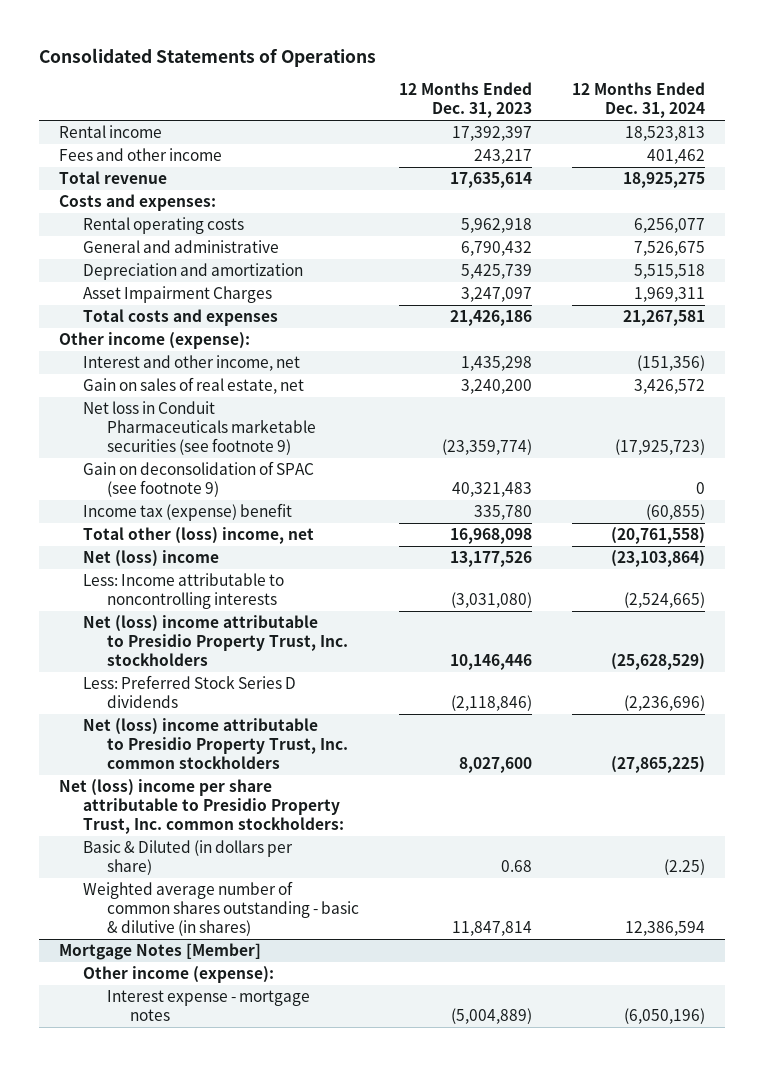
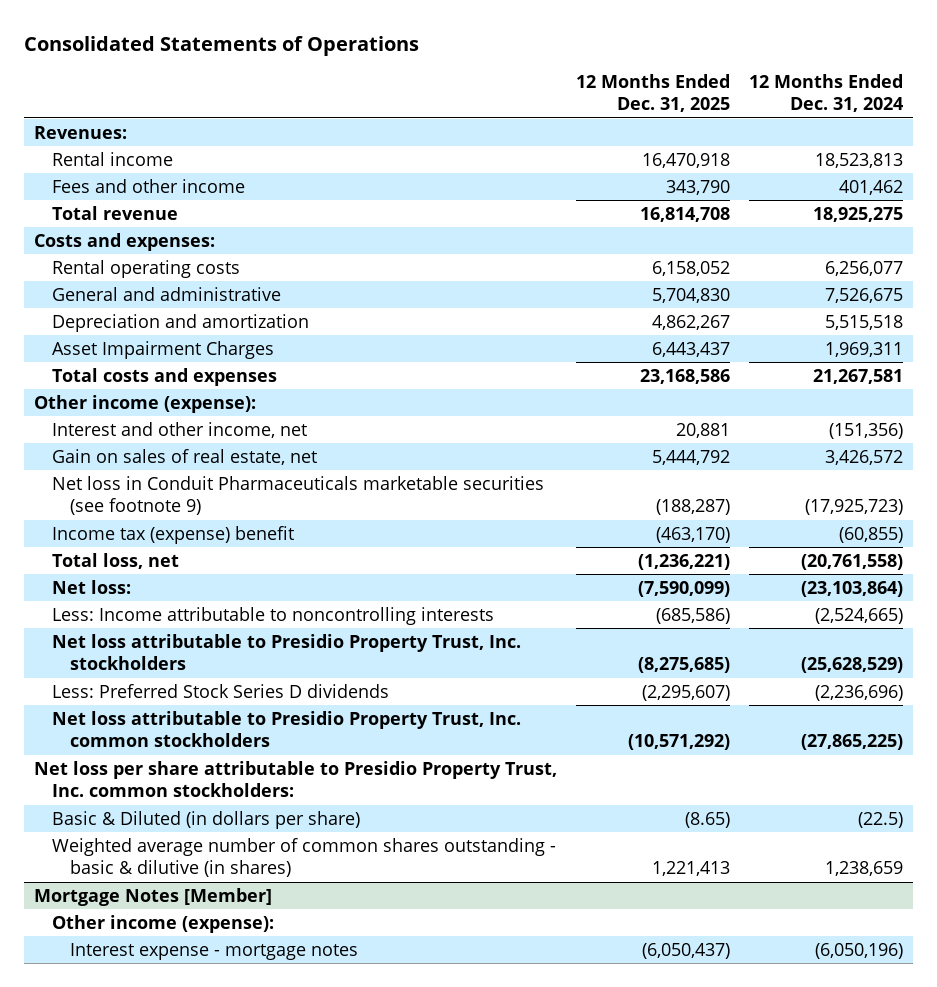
- | 12 Months Ended Dec. 31, 2023 | 12 Months Ended Dec. 31, 2024
+ | 12 Months Ended Dec. 31, 2025 | 12 Months Ended Dec. 31, 2024
+ Revenues:
- Gain on deconsolidation of SPAC (see footnote 9) | 40,321,483 | 0
- Total other (loss) income, net | 16,968,098 | (20,761,558)
- Net (loss) income | 13,177,526 | (23,103,864)
+ Total loss, net | (1,236,221) | (20,761,558)
+ Net loss: | (7,590,099) | (23,103,864)
- Net (loss) income attributable to Presidio Property Trust, Inc. stockholders | 10,146,446 | (25,628,529)
+ Net loss attributable to Presidio Property Trust, Inc. stockholders | (8,275,685) | (25,628,529)
- Net (loss) income attributable to Presidio Property Trust, Inc. common stockholders | 8,027,600 | (27,865,225)
- Net (loss) income per share attributable to Presidio Property Trust, Inc. common stockholders:
- Basic & Diluted (in dollars per share) | 0.68 | (2.25)
- Weighted average number of common shares outstanding - basic & dilutive (in shares) | 11,847,814 | 12,386,594
+ Net loss attributable to Presidio Property Trust, Inc. common stockholders | (10,571,292) | (27,865,225)
+ Net loss per share attributable to Presidio Property Trust, Inc. common stockholders:
+ Basic & Diluted (in dollars per share) | (8.65) | (22.5)
+ Weighted average number of common shares outstanding - basic & dilutive (in shares) | 1,221,413 | 1,238,659

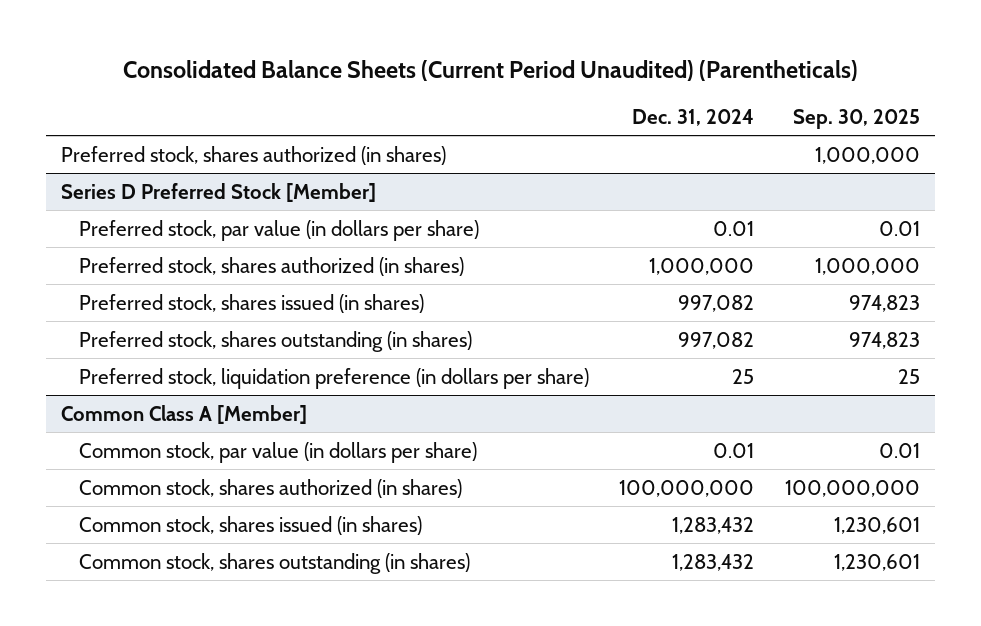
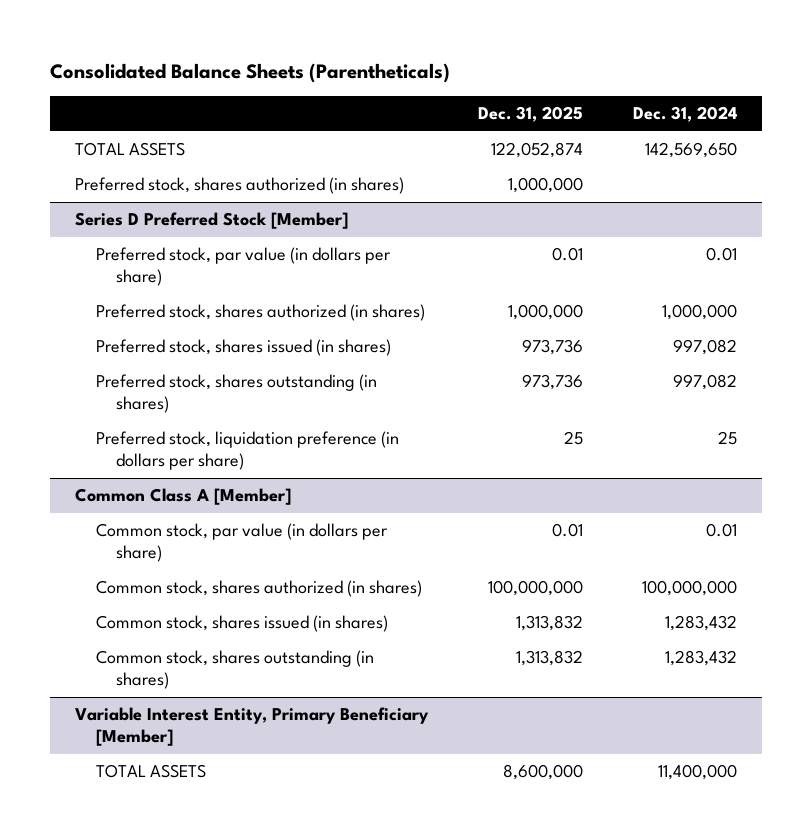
- Consolidated Balance Sheets (Current Period Unaudited) (Parentheticals)
+ Consolidated Balance Sheets (Parentheticals)
- | Dec. 31, 2024 | Sep. 30, 2025
+ | Dec. 31, 2025 | Dec. 31, 2024
+ TOTAL ASSETS | 122,052,874 | 142,569,650
+ Variable Interest Entity, Primary Beneficiary [Member]
+ TOTAL ASSETS | 8,600,000 | 11,400,000

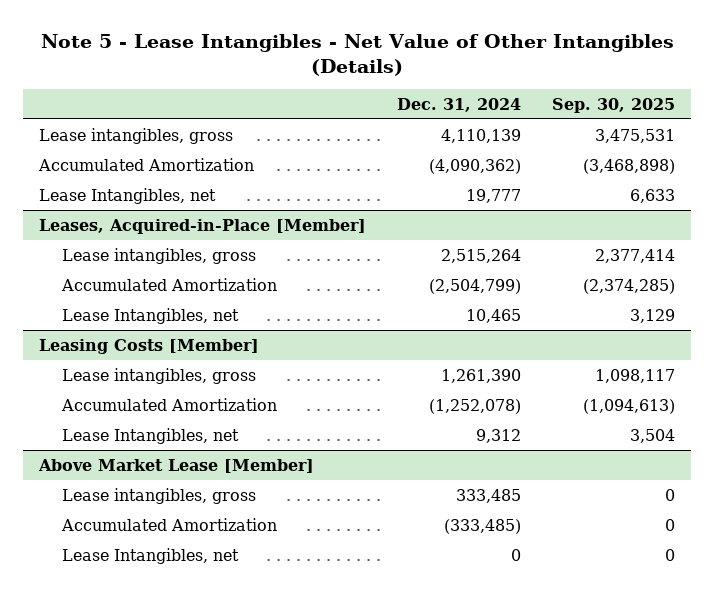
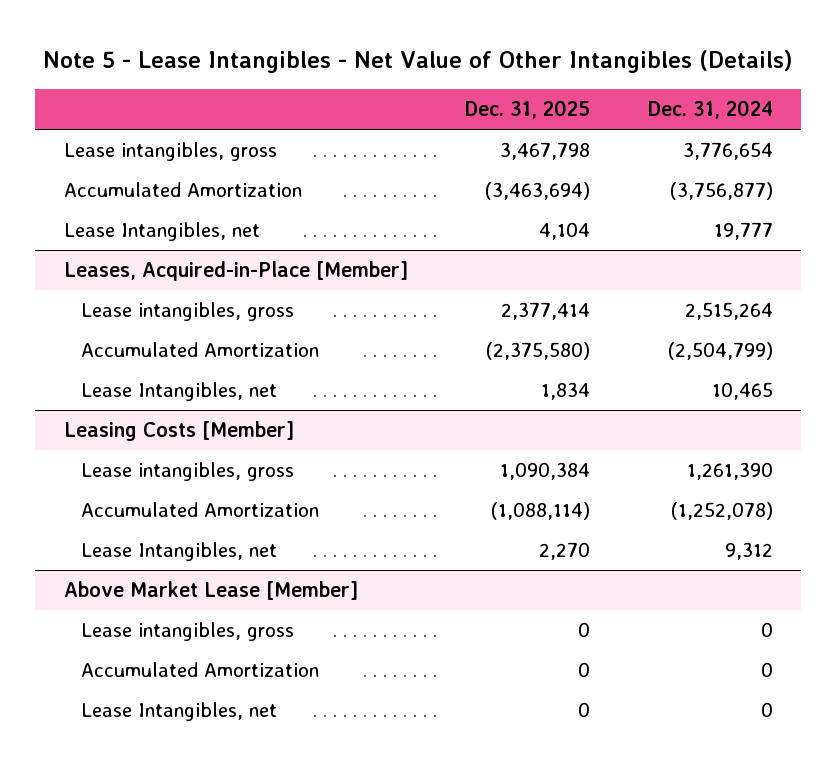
- | Dec. 31, 2024 | Sep. 30, 2025
+ | Dec. 31, 2025 | Dec. 31, 2024
- Lease intangibles, gross | 4,110,139 | 3,475,531
- Accumulated Amortization | (4,090,362) | (3,468,898)
+ Lease intangibles, gross | 3,467,798 | 3,776,654
+ Accumulated Amortization | (3,463,694) | (3,756,877)
@ Above Market Lease [Member]
- Lease intangibles, gross | 333,485 | 0
- Accumulated Amortization | (333,485) | 0
+ Lease intangibles, gross | 0 | 0
+ Accumulated Amortization | 0 | 0

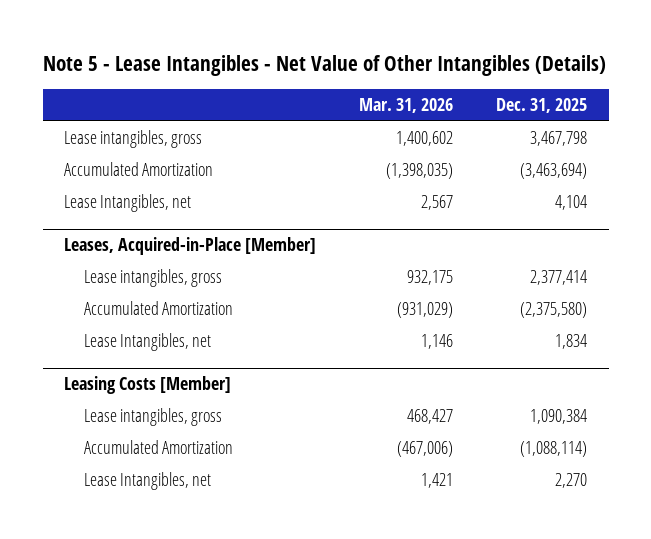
- | Dec. 31, 2025 | Dec. 31, 2024
+ | Mar. 31, 2026 | Dec. 31, 2025
- Above Market Lease [Member]
- Lease intangibles, gross | 0 | 0
- Accumulated Amortization | 0 | 0
- Lease Intangibles, net | 0 | 0

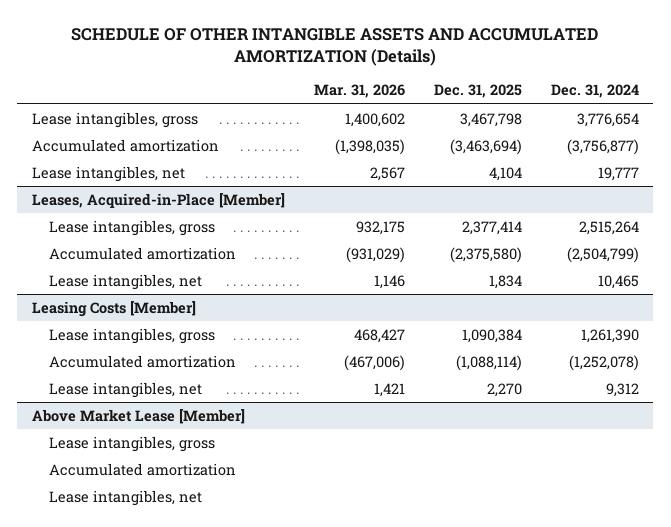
- Note 5 - Lease Intangibles - Net Value of Other Intangibles (Details)
+ SCHEDULE OF OTHER INTANGIBLE ASSETS AND ACCUMULATED AMORTIZATION (Details)
- | Mar. 31, 2026 | Dec. 31, 2025
+ | Mar. 31, 2026 | Dec. 31, 2025 | Dec. 31, 2024
- Accumulated Amortization | (1,398,035) | (3,463,694)
- Lease Intangibles, net | 2,567 | 4,104
+ Accumulated amortization | (1,398,035) | (3,463,694) | (3,756,877)
+ Lease intangibles, net | 2,567 | 4,104 | 19,777
@ Leases, Acquired-in-Place [Member]
- Accumulated Amortization | (931,029) | (2,375,580)
- Lease Intangibles, net | 1,146 | 1,834
+ Accumulated amortization | (931,029) | (2,375,580) | (2,504,799)
+ Lease intangibles, net | 1,146 | 1,834 | 10,465
@ Leasing Costs [Member]
- Accumulated Amortization | (467,006) | (1,088,114)
- Lease Intangibles, net | 1,421 | 2,270
+ Accumulated amortization | (467,006) | (1,088,114) | (1,252,078)
+ Lease intangibles, net | 1,421 | 2,270 | 9,312
+ Above Market Lease [Member]
+ Lease intangibles, gross
+ Accumulated amortization
+ Lease intangibles, net

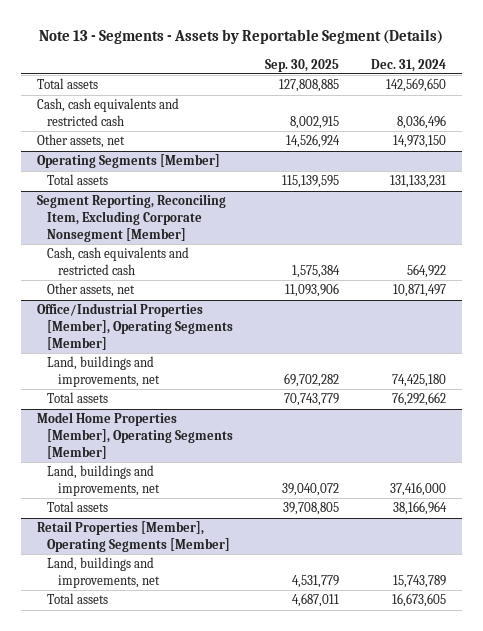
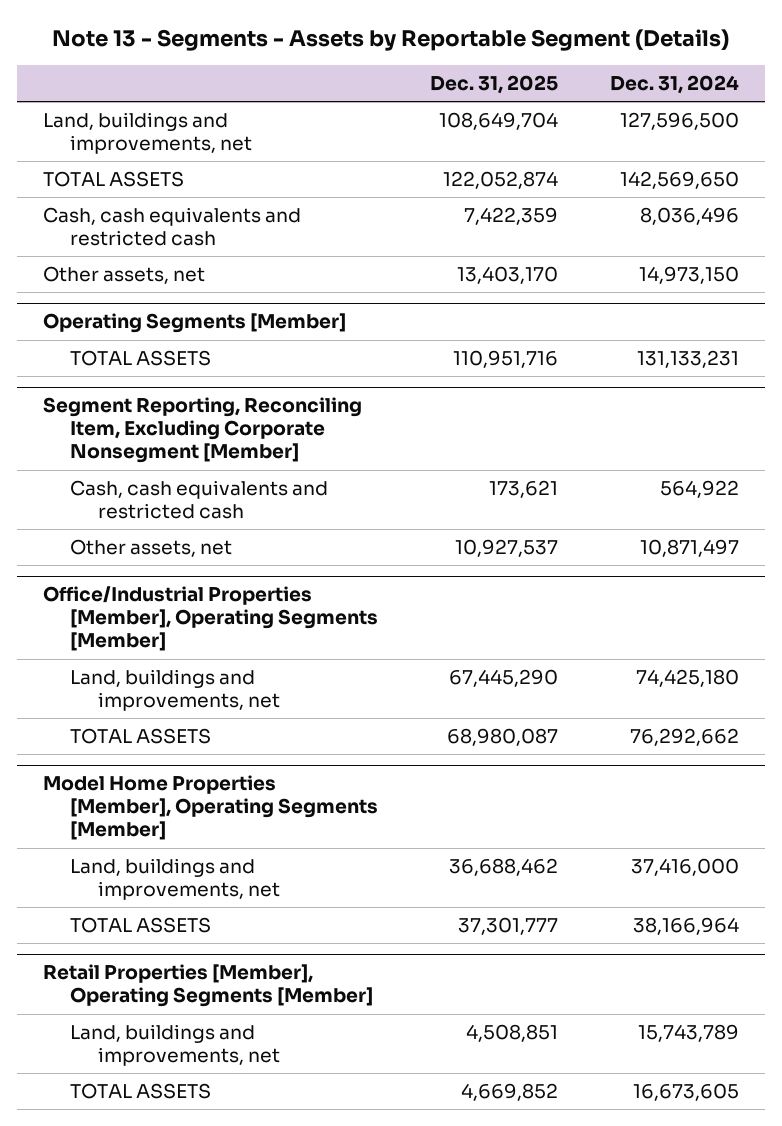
- | Sep. 30, 2025 | Dec. 31, 2024
+ | Dec. 31, 2025 | Dec. 31, 2024
- Total assets | 127,808,885 | 142,569,650
+ Land, buildings and improvements, net | 108,649,704 | 127,596,500
+ TOTAL ASSETS | 122,052,874 | 142,569,650
@ Operating Segments [Member]
- Total assets | 115,139,595 | 131,133,231
+ TOTAL ASSETS | 110,951,716 | 131,133,231
@ Office/Industrial Properties [Member], Operating Segments [Member]
- Total assets | 70,743,779 | 76,292,662
+ TOTAL ASSETS | 68,980,087 | 76,292,662
@ Model Home Properties [Member], Operating Segments [Member]
- Total assets | 39,708,805 | 38,166,964
+ TOTAL ASSETS | 37,301,777 | 38,166,964
@ Retail Properties [Member], Operating Segments [Member]
- Total assets | 4,687,011 | 16,673,605
+ TOTAL ASSETS | 4,669,852 | 16,673,605

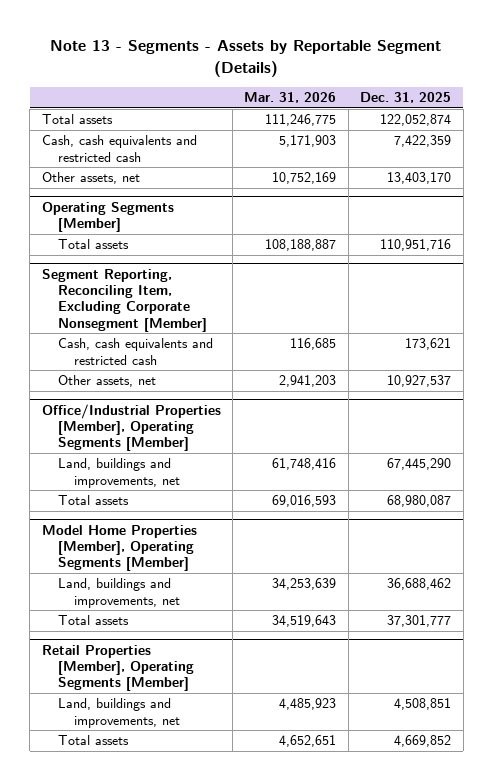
- | Dec. 31, 2025 | Dec. 31, 2024
+ | Mar. 31, 2026 | Dec. 31, 2025
- Land, buildings and improvements, net | 108,649,704 | 127,596,500
- TOTAL ASSETS | 122,052,874 | 142,569,650
+ Total assets | 111,246,775 | 122,052,874
@ Operating Segments [Member]
- TOTAL ASSETS | 110,951,716 | 131,133,231
+ Total assets | 108,188,887 | 110,951,716
@ Office/Industrial Properties [Member], Operating Segments [Member]
- TOTAL ASSETS | 68,980,087 | 76,292,662
+ Total assets | 69,016,593 | 68,980,087
@ Model Home Properties [Member], Operating Segments [Member]
- TOTAL ASSETS | 37,301,777 | 38,166,964
+ Total assets | 34,519,643 | 37,301,777
@ Retail Properties [Member], Operating Segments [Member]
- TOTAL ASSETS | 4,669,852 | 16,673,605
+ Total assets | 4,652,651 | 4,669,852

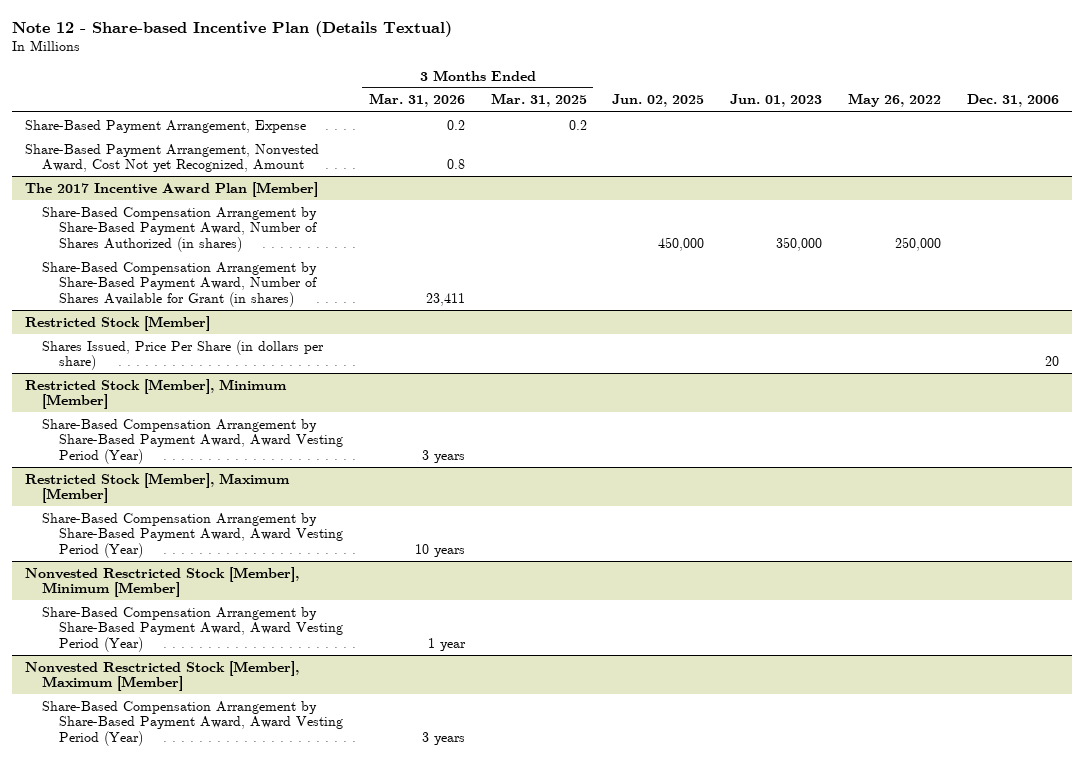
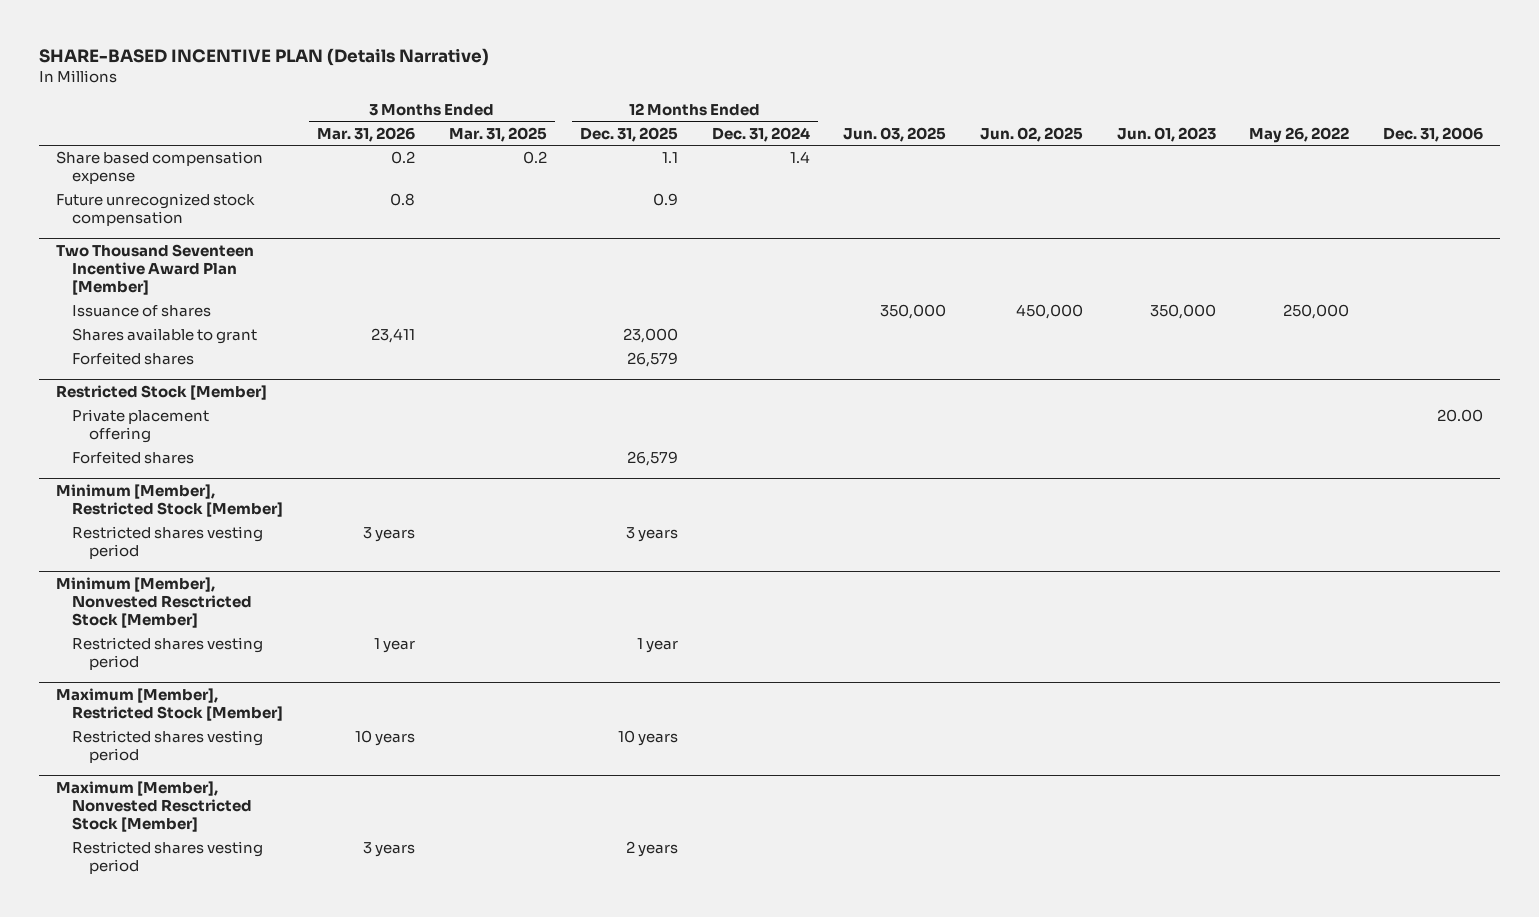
- Note 12 - Share-based Incentive Plan (Details Textual)
+ SHARE-BASED INCENTIVE PLAN (Details Narrative)
- | 3 Months Ended Mar. 31, 2026 | 3 Months Ended Mar. 31, 2025 | Jun. 02, 2025 | Jun. 01, 2023 | May 26, 2022 | Dec. 31, 2006
+ | 3 Months Ended Mar. 31, 2026 | 3 Months Ended Mar. 31, 2025 | 12 Months Ended Dec. 31, 2025 | 12 Months Ended Dec. 31, 2024 | Jun. 03, 2025 | Jun. 02, 2025 | Jun. 01, 2023 | May 26, 2022 | Dec. 31, 2006
- Share-Based Payment Arrangement, Expense | 0.2 | 0.2 | | | |
- Share-Based Payment Arrangement, Nonvested Award, Cost Not yet Recognized, Amount | 0.8 | | | | |
- The 2017 Incentive Award Plan [Member]
- Share-Based Compensation Arrangement by Share-Based Payment Award, Number of Shares Authorized (in shares) | | | 450,000 | 350,000 | 250,000 |
- Share-Based Compensation Arrangement by Share-Based Payment Award, Number of Shares Available for Grant (in shares) | 23,411 | | | | |
+ Share based compensation expense | 0.2 | 0.2 | 1.1 | 1.4 | | | | |
+ Future unrecognized stock compensation | 0.8 | | 0.9 | | | | | |
+ Two Thousand Seventeen Incentive Award Plan [Member]
+ Issuance of shares | | | | | 350,000 | 450,000 | 350,000 | 250,000 |
+ Shares available to grant | 23,411 | | 23,000 | | | | | |
+ Forfeited shares | | | 26,579 | | | | | |
@ Restricted Stock [Member]
- Shares Issued, Price Per Share (in dollars per share) | | | | | | 20
- Restricted Stock [Member], Minimum [Member]
- Share-Based Compensation Arrangement by Share-Based Payment Award, Award Vesting Period (Year) | 3 years | | | | |
- Restricted Stock [Member], Maximum [Member]
- Share-Based Compensation Arrangement by Share-Based Payment Award, Award Vesting Period (Year) | 10 years | | | | |
- Nonvested Resctricted Stock [Member], Minimum [Member]
- Share-Based Compensation Arrangement by Share-Based Payment Award, Award Vesting Period (Year) | 1 year | | | | |
- Nonvested Resctricted Stock [Member], Maximum [Member]
- Share-Based Compensation Arrangement by Share-Based Payment Award, Award Vesting Period (Year) | 3 years | | | | |
@ Restricted Stock [Member]
+ Private placement offering | | | | | | | | | 20.00
+ Forfeited shares | | | 26,579 | | | | | |
+ Minimum [Member], Restricted Stock [Member]
+ Restricted shares vesting period | 3 years | | 3 years | | | | | |
+ Minimum [Member], Nonvested Resctricted Stock [Member]
+ Restricted shares vesting period | 1 year | | 1 year | | | | | |
+ Maximum [Member], Restricted Stock [Member]
+ Restricted shares vesting period | 10 years | | 10 years | | | | | |
+ Maximum [Member], Nonvested Resctricted Stock [Member]
+ Restricted shares vesting period | 3 years | | 2 years | | | | | |

